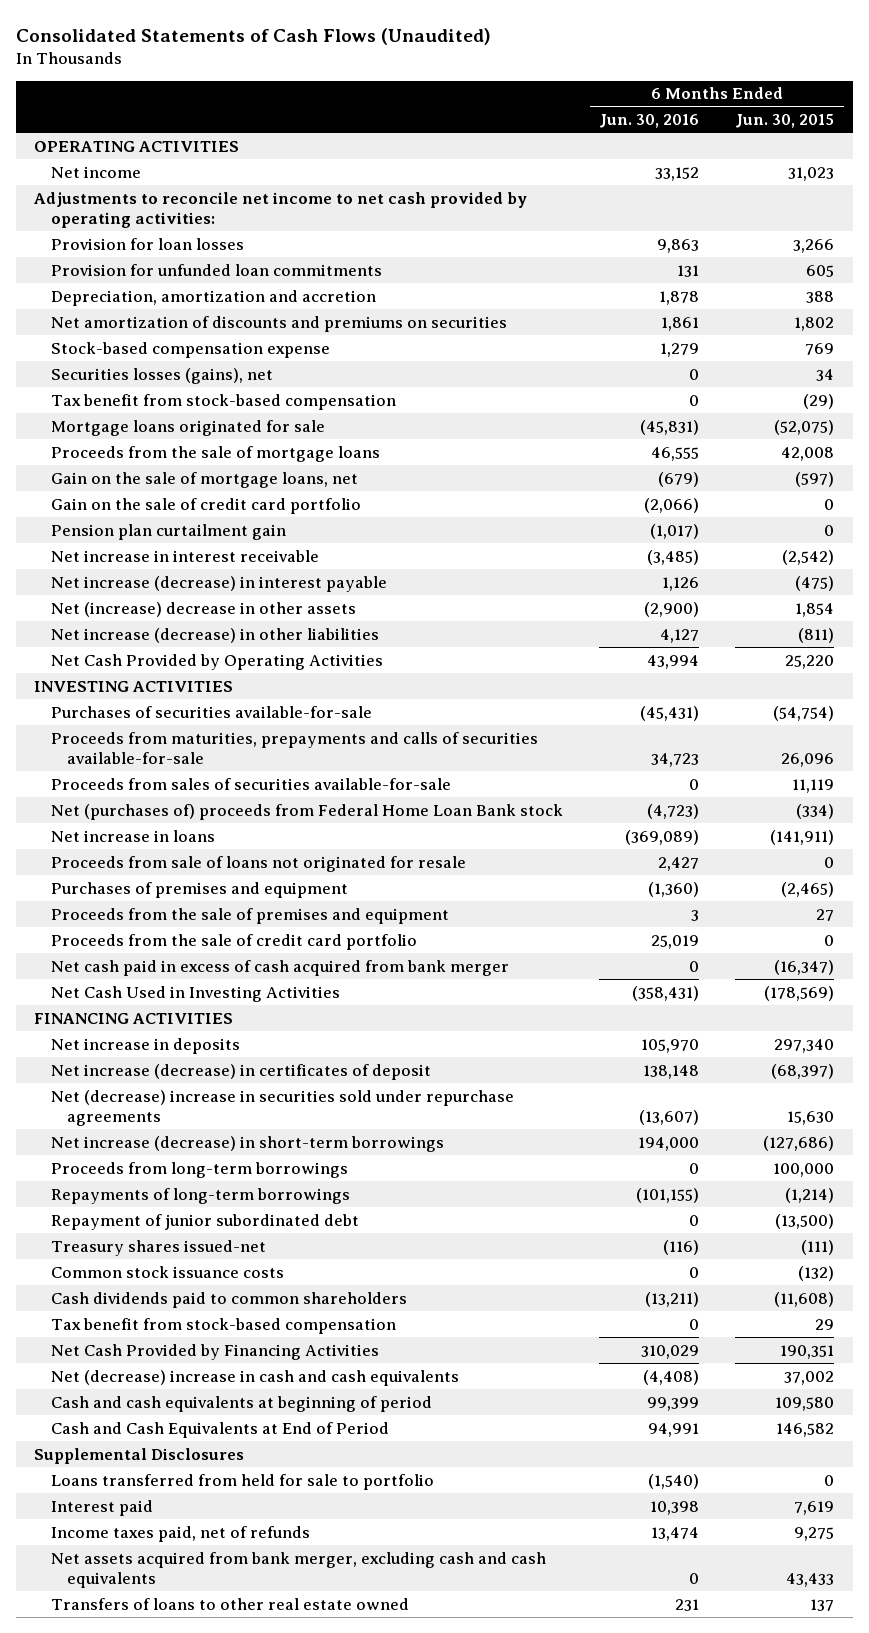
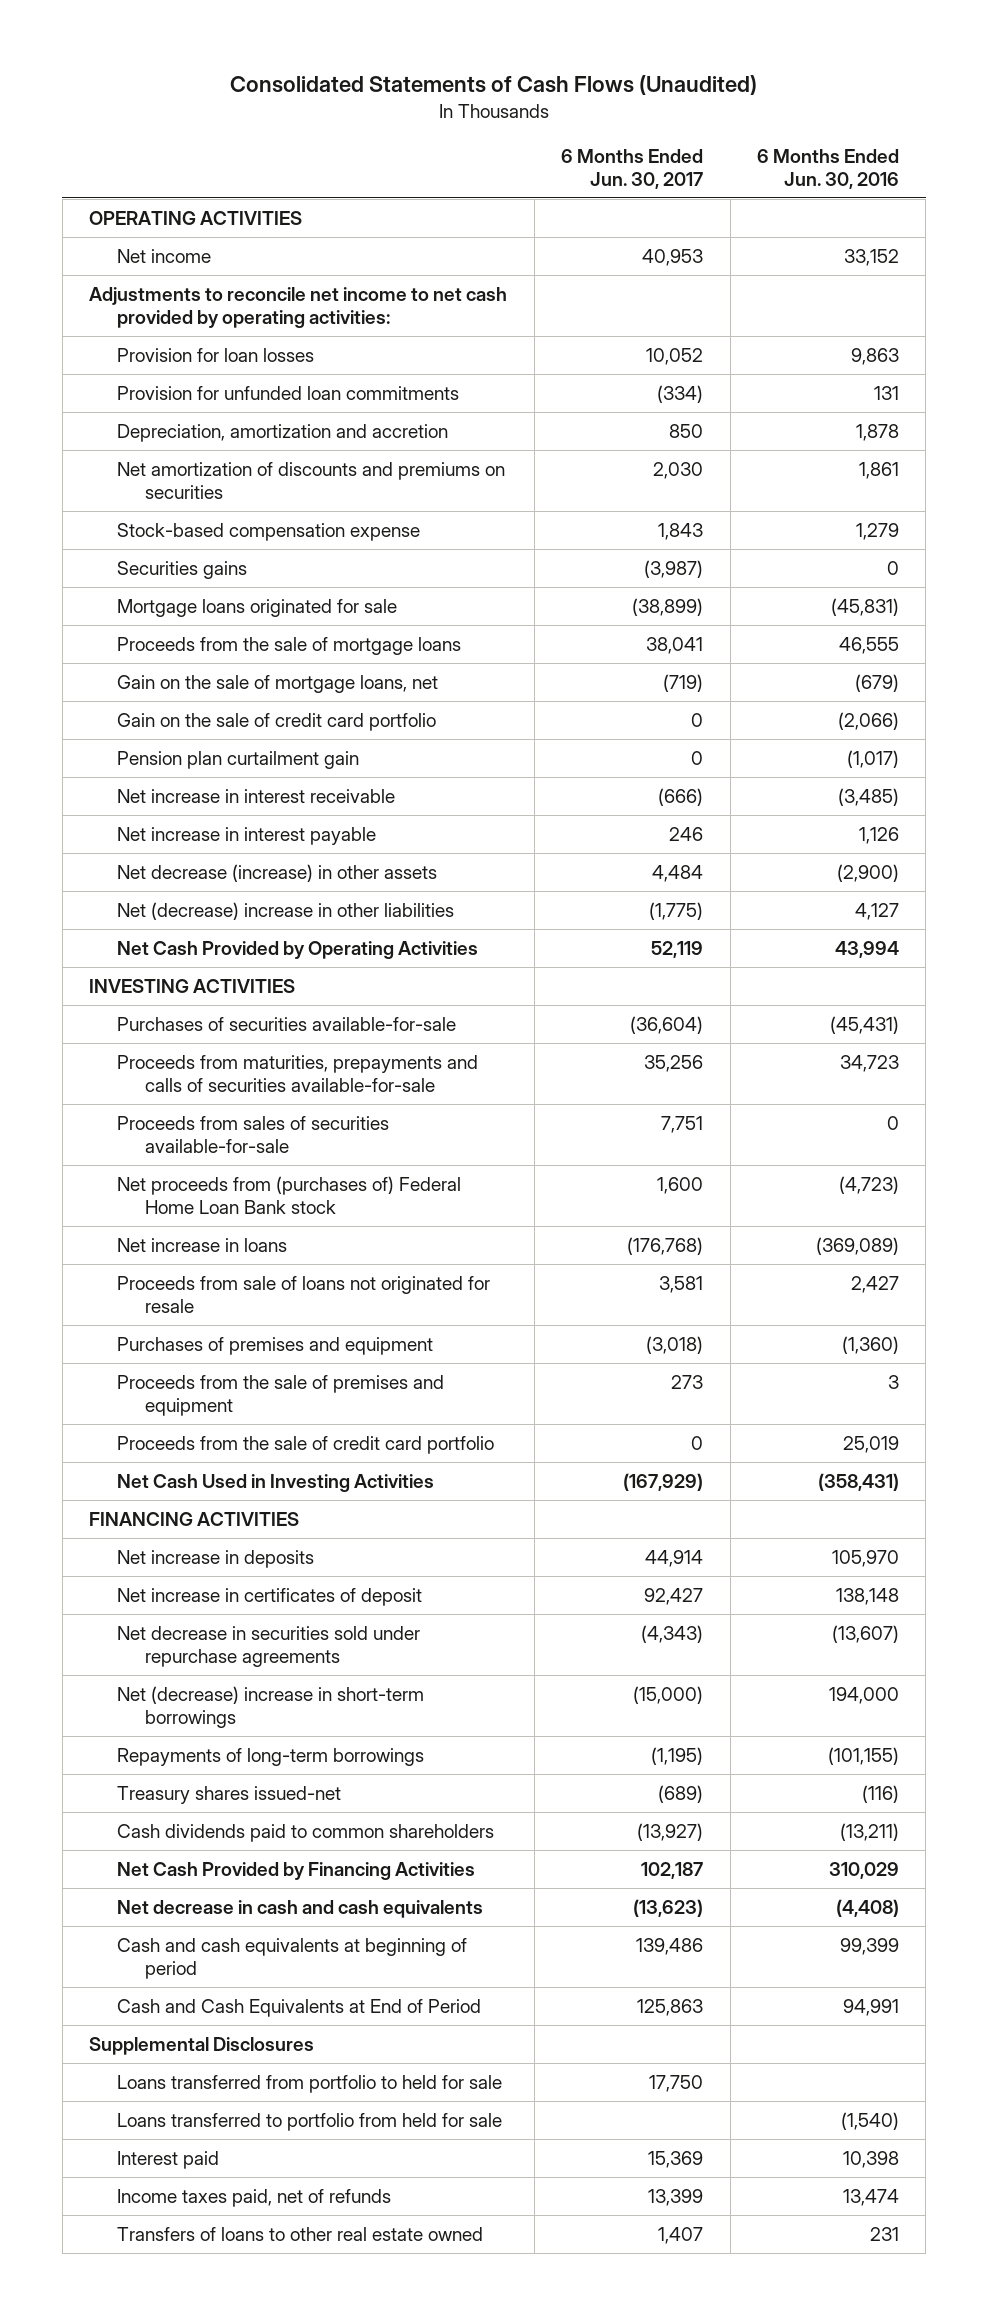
- | 6 Months Ended Jun. 30, 2016 | 6 Months Ended Jun. 30, 2015
+ | 6 Months Ended Jun. 30, 2017 | 6 Months Ended Jun. 30, 2016
- Securities losses (gains), net | 0 | 34
- Tax benefit from stock-based compensation | 0 | (29)
+ Securities gains | (3,987) | 0
- Net increase (decrease) in interest payable | 1,126 | (475)
- Net (increase) decrease in other assets | (2,900) | 1,854
- Net increase (decrease) in other liabilities | 4,127 | (811)
+ Net increase in interest payable | 246 | 1,126
+ Net decrease (increase) in other assets | 4,484 | (2,900)
+ Net (decrease) increase in other liabilities | (1,775) | 4,127
- Net (purchases of) proceeds from Federal Home Loan Bank stock | (4,723) | (334)
+ Net proceeds from (purchases of) Federal Home Loan Bank stock | 1,600 | (4,723)
- Net cash paid in excess of cash acquired from bank merger | 0 | (16,347)
- Net increase (decrease) in certificates of deposit | 138,148 | (68,397)
- Net (decrease) increase in securities sold under repurchase agreements | (13,607) | 15,630
- Net increase (decrease) in short-term borrowings | 194,000 | (127,686)
- Proceeds from long-term borrowings | 0 | 100,000
+ Net increase in certificates of deposit | 92,427 | 138,148
+ Net decrease in securities sold under repurchase agreements | (4,343) | (13,607)
+ Net (decrease) increase in short-term borrowings | (15,000) | 194,000
- Repayment of junior subordinated debt | 0 | (13,500)
- Common stock issuance costs | 0 | (132)
- Tax benefit from stock-based compensation | 0 | 29
- Net (decrease) increase in cash and cash equivalents | (4,408) | 37,002
+ Net decrease in cash and cash equivalents | (13,623) | (4,408)
- Loans transferred from held for sale to portfolio | (1,540) | 0
+ Loans transferred from portfolio to held for sale | 17,750 |
+ Loans transferred to portfolio from held for sale | | (1,540)
- Net assets acquired from bank merger, excluding cash and cash equivalents | 0 | 43,433

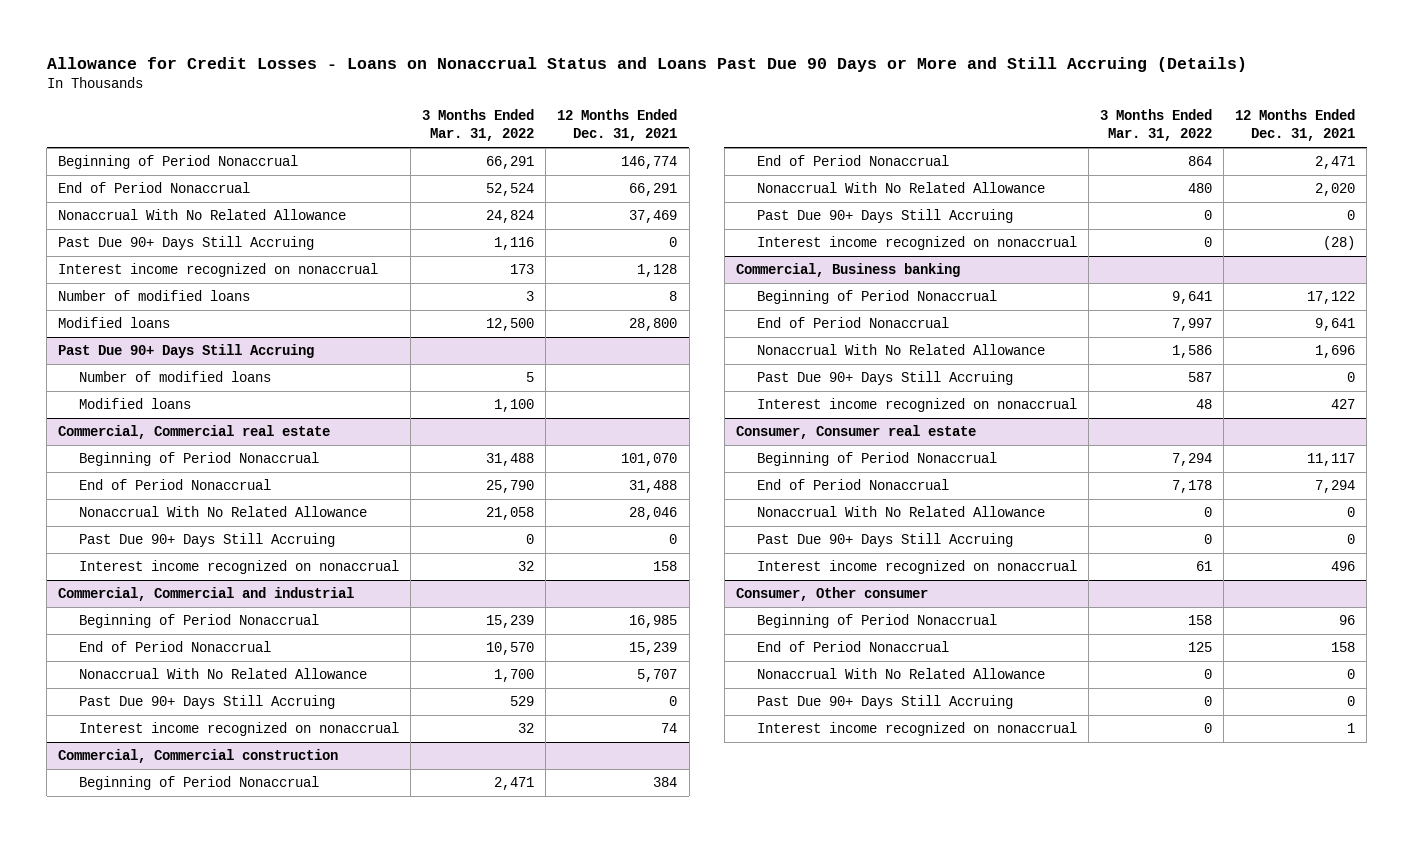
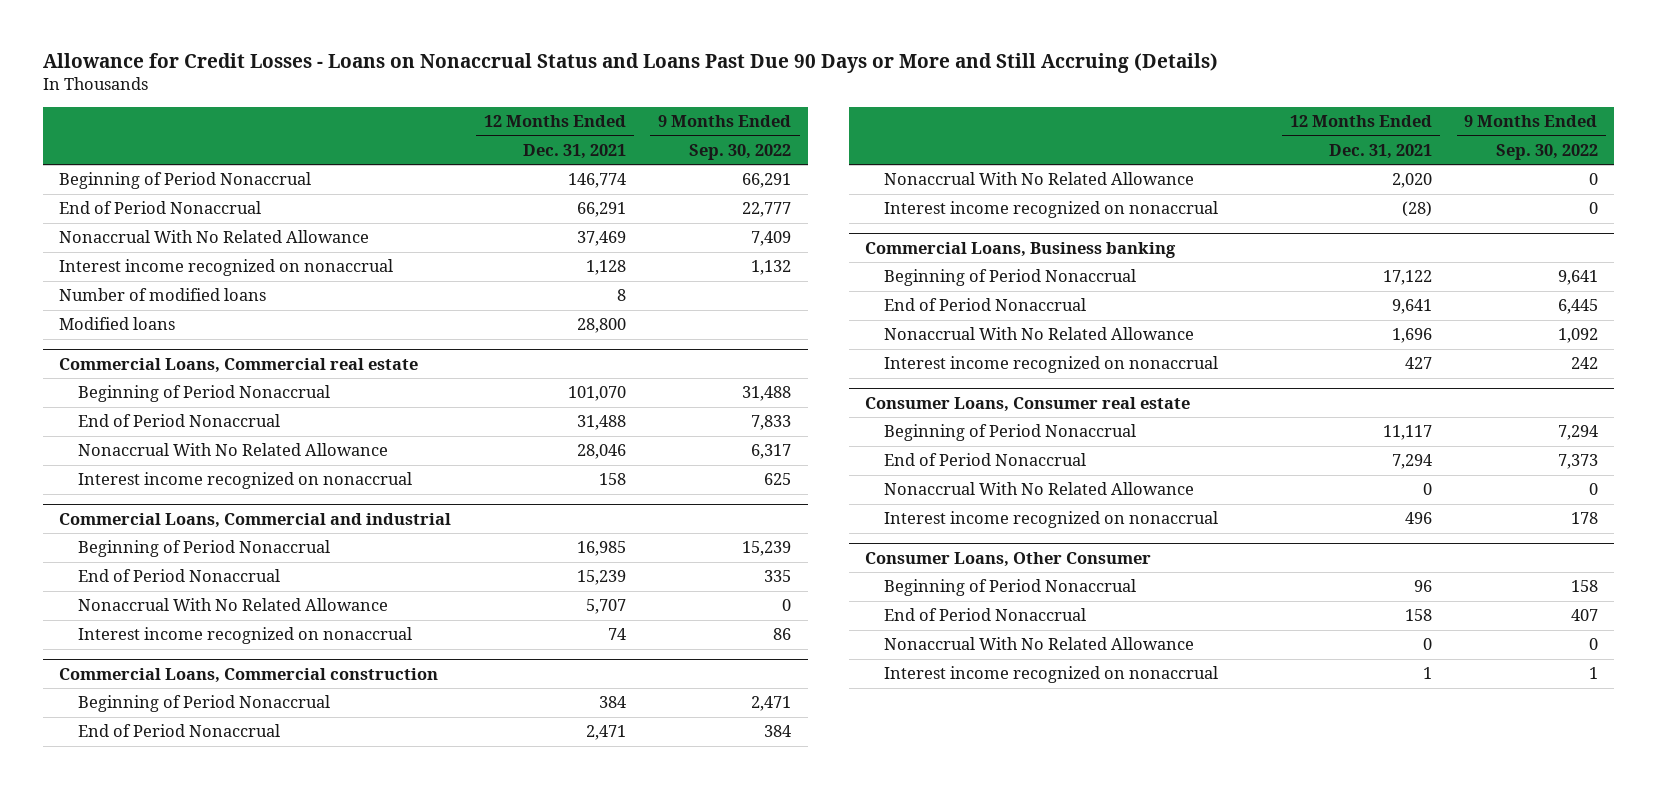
- | 3 Months Ended Mar. 31, 2022 | 12 Months Ended Dec. 31, 2021
+ | 12 Months Ended Dec. 31, 2021 | 9 Months Ended Sep. 30, 2022
- Past Due 90+ Days Still Accruing | 1,116 | 0
- Past Due 90+ Days Still Accruing
- Number of modified loans | 5 |
- Modified loans | 1,100 |
- Commercial, Commercial real estate
+ Commercial Loans, Commercial real estate
- Past Due 90+ Days Still Accruing | 0 | 0
- Commercial, Commercial and industrial
+ Commercial Loans, Commercial and industrial
- Past Due 90+ Days Still Accruing | 529 | 0
- Commercial, Commercial construction
+ Commercial Loans, Commercial construction
- Past Due 90+ Days Still Accruing | 0 | 0
- Commercial, Business banking
+ Commercial Loans, Business banking
- Past Due 90+ Days Still Accruing | 587 | 0
- Consumer, Consumer real estate
+ Consumer Loans, Consumer real estate
- Past Due 90+ Days Still Accruing | 0 | 0
- Consumer, Other consumer
+ Consumer Loans, Other Consumer
- Past Due 90+ Days Still Accruing | 0 | 0

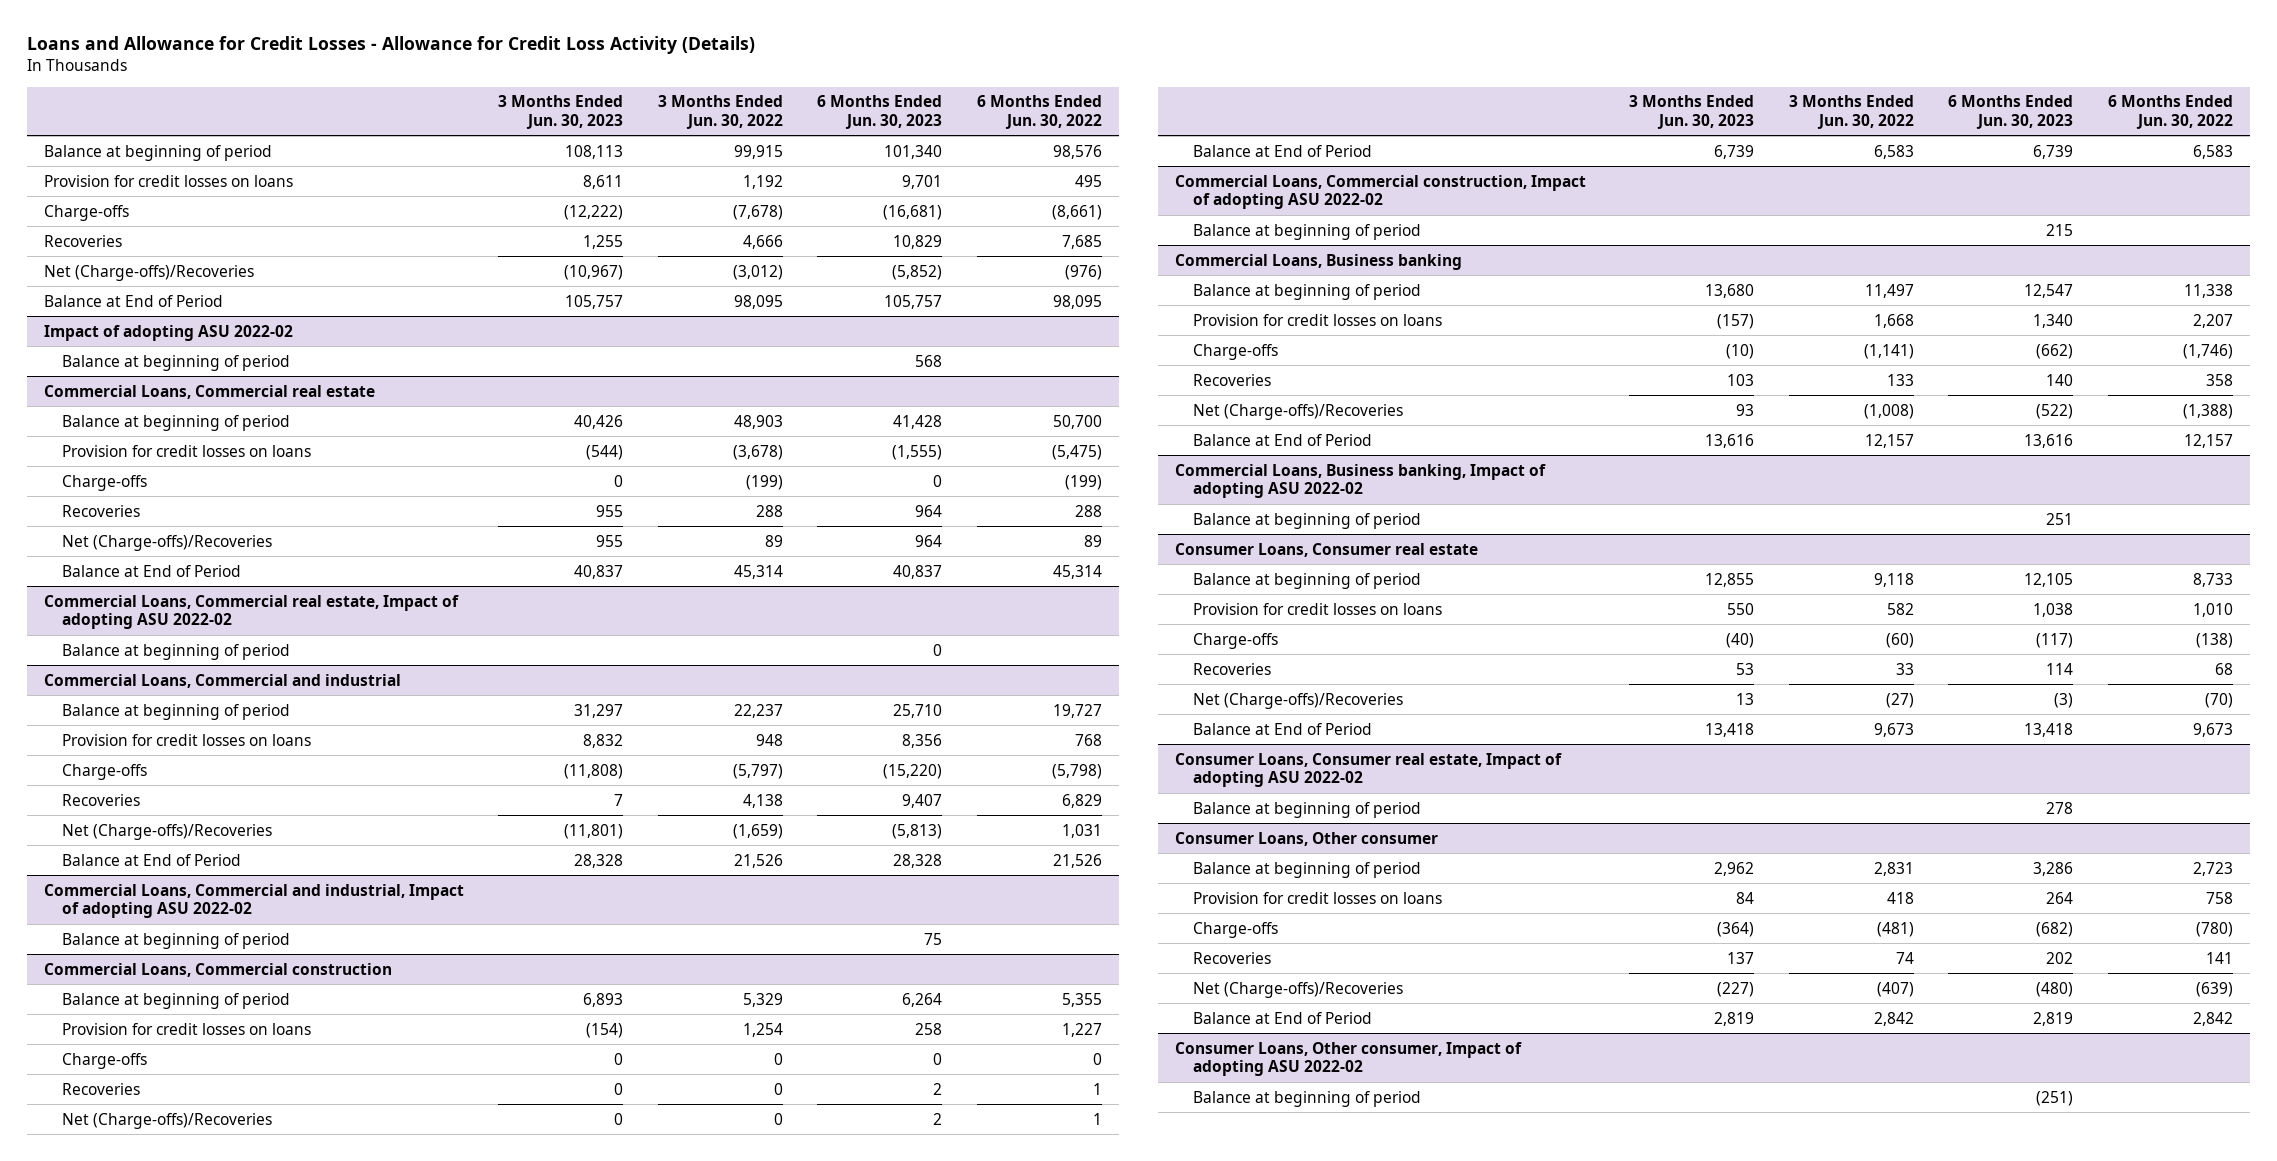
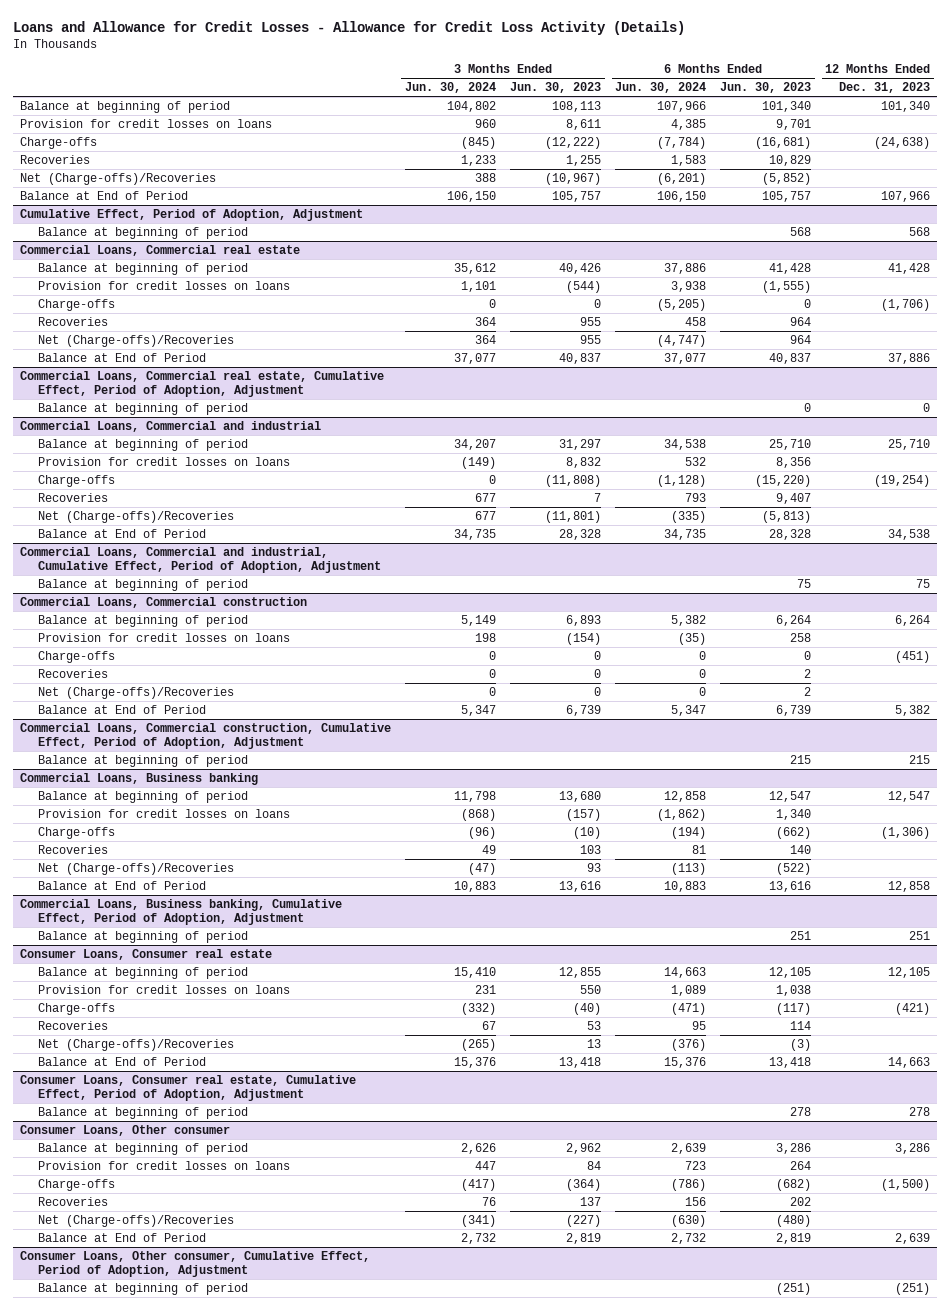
- | 3 Months Ended Jun. 30, 2023 | 3 Months Ended Jun. 30, 2022 | 6 Months Ended Jun. 30, 2023 | 6 Months Ended Jun. 30, 2022
+ | 3 Months Ended Jun. 30, 2024 | 3 Months Ended Jun. 30, 2023 | 6 Months Ended Jun. 30, 2024 | 6 Months Ended Jun. 30, 2023 | 12 Months Ended Dec. 31, 2023
- Impact of adopting ASU 2022-02
+ Cumulative Effect, Period of Adoption, Adjustment
- Commercial Loans, Commercial real estate, Impact of adopting ASU 2022-02
+ Commercial Loans, Commercial real estate, Cumulative Effect, Period of Adoption, Adjustment
- Commercial Loans, Commercial and industrial, Impact of adopting ASU 2022-02
+ Commercial Loans, Commercial and industrial, Cumulative Effect, Period of Adoption, Adjustment
- Commercial Loans, Commercial construction, Impact of adopting ASU 2022-02
+ Commercial Loans, Commercial construction, Cumulative Effect, Period of Adoption, Adjustment
- Commercial Loans, Business banking, Impact of adopting ASU 2022-02
+ Commercial Loans, Business banking, Cumulative Effect, Period of Adoption, Adjustment
- Consumer Loans, Consumer real estate, Impact of adopting ASU 2022-02
+ Consumer Loans, Consumer real estate, Cumulative Effect, Period of Adoption, Adjustment
- Consumer Loans, Other consumer, Impact of adopting ASU 2022-02
+ Consumer Loans, Other consumer, Cumulative Effect, Period of Adoption, Adjustment

